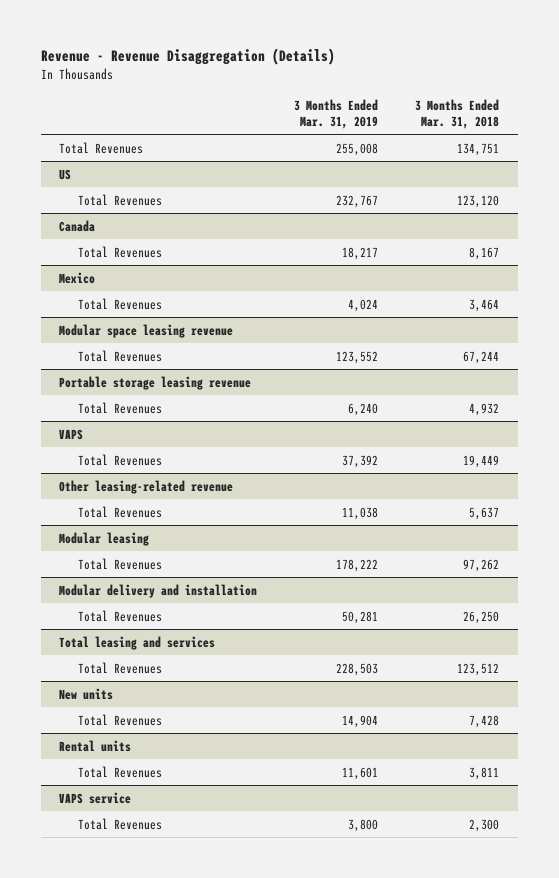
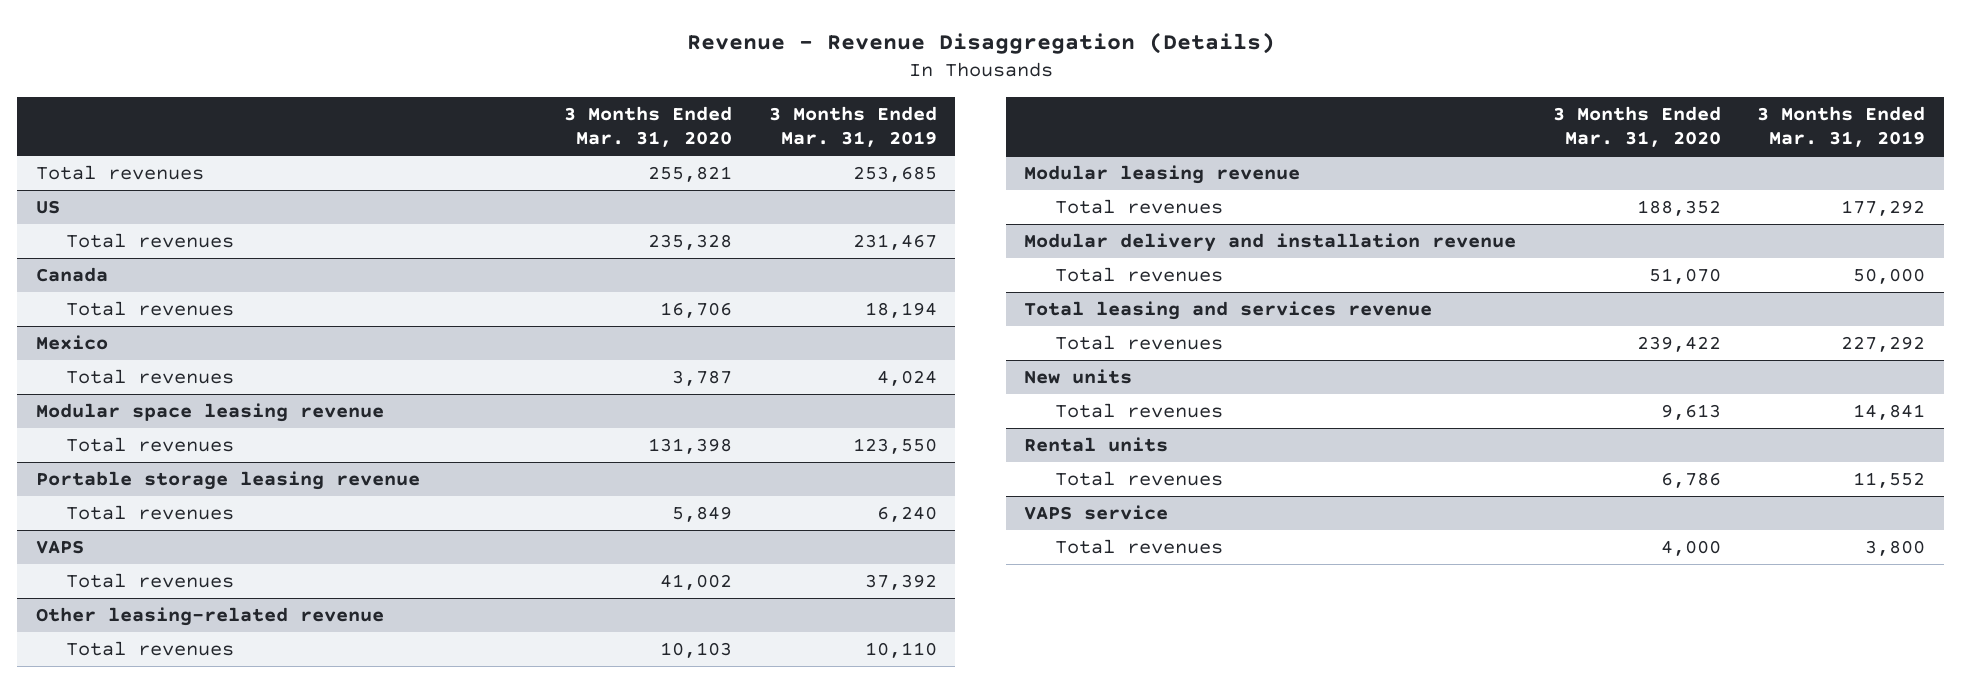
- | 3 Months Ended Mar. 31, 2019 | 3 Months Ended Mar. 31, 2018
+ | 3 Months Ended Mar. 31, 2020 | 3 Months Ended Mar. 31, 2019
- Total Revenues | 255,008 | 134,751
+ Total revenues | 255,821 | 253,685
@ US
- Total Revenues | 232,767 | 123,120
+ Total revenues | 235,328 | 231,467
@ Canada
- Total Revenues | 18,217 | 8,167
+ Total revenues | 16,706 | 18,194
@ Mexico
- Total Revenues | 4,024 | 3,464
+ Total revenues | 3,787 | 4,024
@ Modular space leasing revenue
- Total Revenues | 123,552 | 67,244
+ Total revenues | 131,398 | 123,550
@ Portable storage leasing revenue
- Total Revenues | 6,240 | 4,932
+ Total revenues | 5,849 | 6,240
@ VAPS
- Total Revenues | 37,392 | 19,449
+ Total revenues | 41,002 | 37,392
@ Other leasing-related revenue
- Total Revenues | 11,038 | 5,637
- Modular leasing
- Total Revenues | 178,222 | 97,262
- Modular delivery and installation
- Total Revenues | 50,281 | 26,250
- Total leasing and services
- Total Revenues | 228,503 | 123,512
@ Other leasing-related revenue
+ Total revenues | 10,103 | 10,110
+ Modular leasing revenue
+ Total revenues | 188,352 | 177,292
+ Modular delivery and installation revenue
+ Total revenues | 51,070 | 50,000
+ Total leasing and services revenue
+ Total revenues | 239,422 | 227,292
@ New units
- Total Revenues | 14,904 | 7,428
+ Total revenues | 9,613 | 14,841
@ Rental units
- Total Revenues | 11,601 | 3,811
+ Total revenues | 6,786 | 11,552
@ VAPS service
- Total Revenues | 3,800 | 2,300
+ Total revenues | 4,000 | 3,800

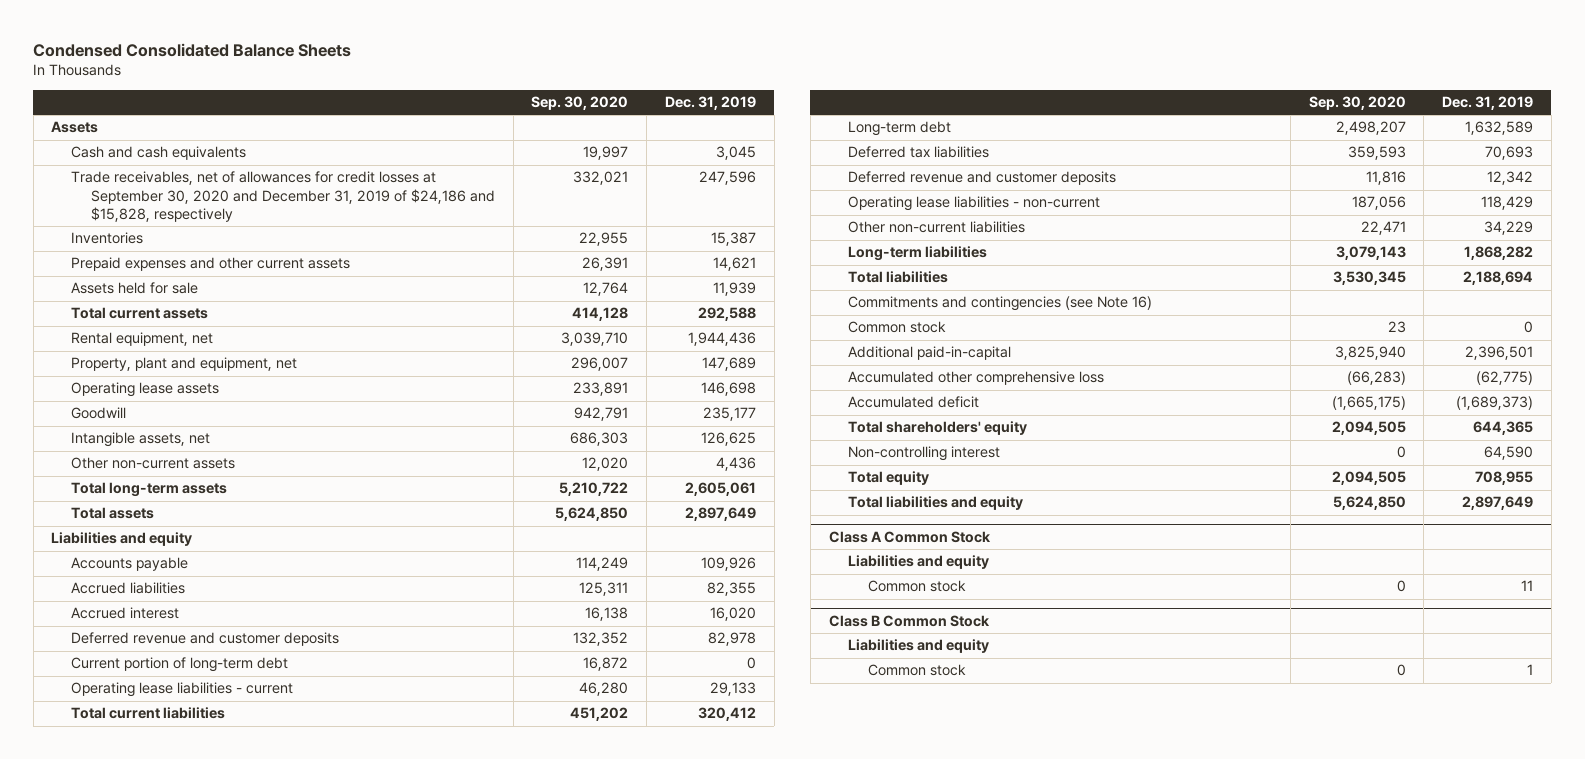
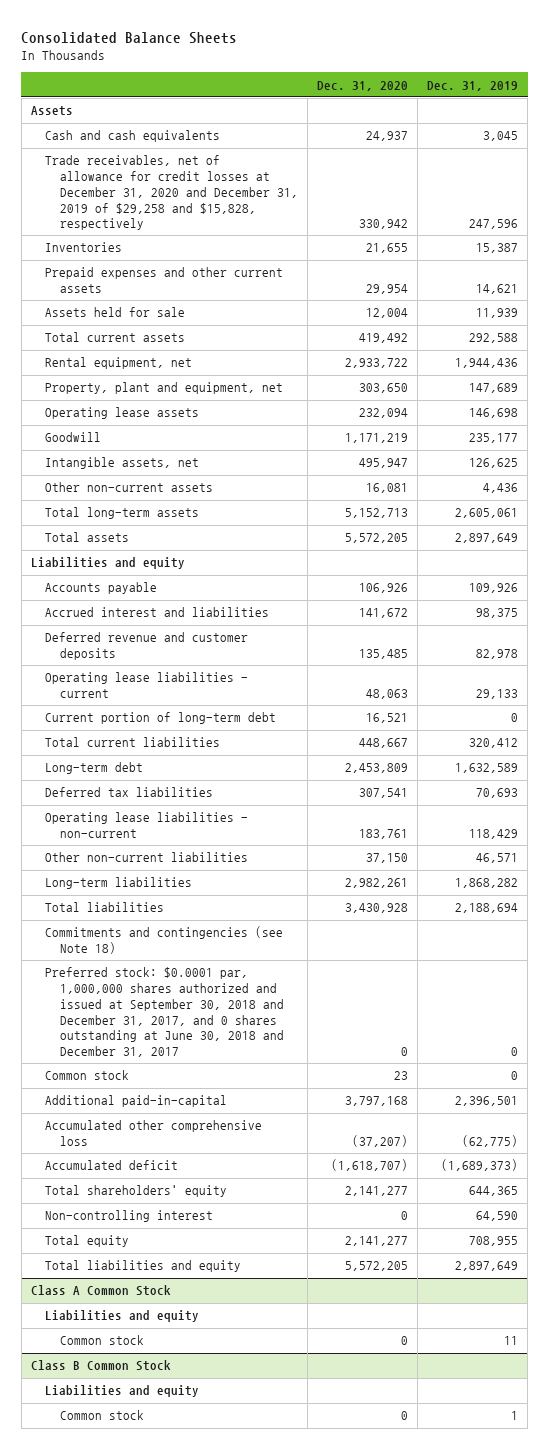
- Condensed Consolidated Balance Sheets
+ Consolidated Balance Sheets
- | Sep. 30, 2020 | Dec. 31, 2019
+ | Dec. 31, 2020 | Dec. 31, 2019
- Trade receivables, net of allowances for credit losses at September 30, 2020 and December 31, 2019 of $24,186 and $15,828, respectively | 332,021 | 247,596
+ Trade receivables, net of allowance for credit losses at December 31, 2020 and December 31, 2019 of $29,258 and $15,828, respectively | 330,942 | 247,596
- Accrued liabilities | 125,311 | 82,355
- Accrued interest | 16,138 | 16,020
+ Accrued interest and liabilities | 141,672 | 98,375
moved down: Current portion of long-term debt | 16,521 | 0
- Deferred revenue and customer deposits | 11,816 | 12,342
- Other non-current liabilities | 22,471 | 34,229
+ Other non-current liabilities | 37,150 | 46,571
- Commitments and contingencies (see Note 16)
+ Commitments and contingencies (see Note 18)
+ Preferred stock: $0.0001 par, 1,000,000 shares authorized and issued at September 30, 2018 and December 31, 2017, and 0 shares outstanding at June 30, 2018 and December 31, 2017 | 0 | 0

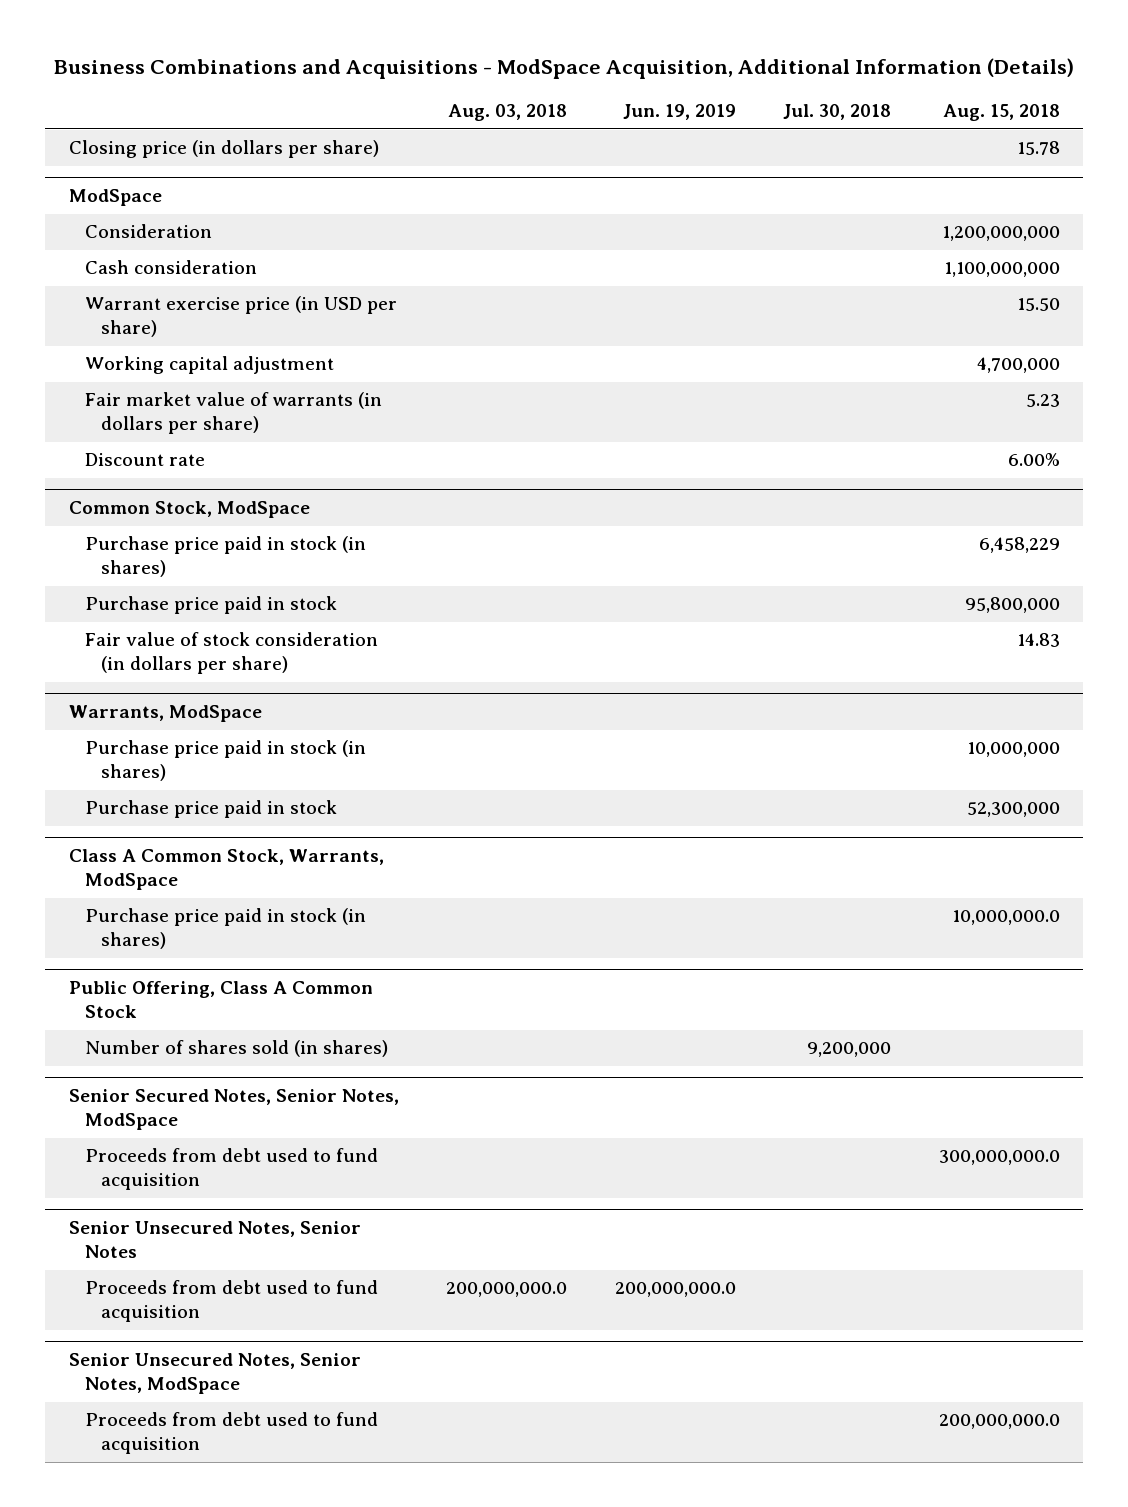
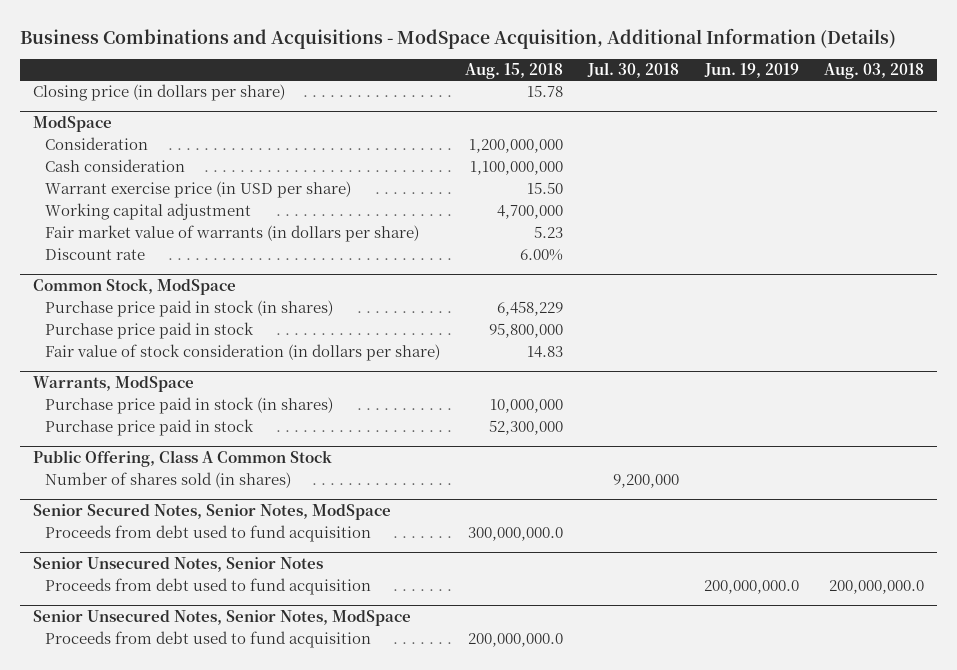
- | Aug. 03, 2018 | Jun. 19, 2019 | Jul. 30, 2018 | Aug. 15, 2018
+ | Aug. 15, 2018 | Jul. 30, 2018 | Jun. 19, 2019 | Aug. 03, 2018
- Class A Common Stock, Warrants, ModSpace
- Purchase price paid in stock (in shares) | | | | 10,000,000.0

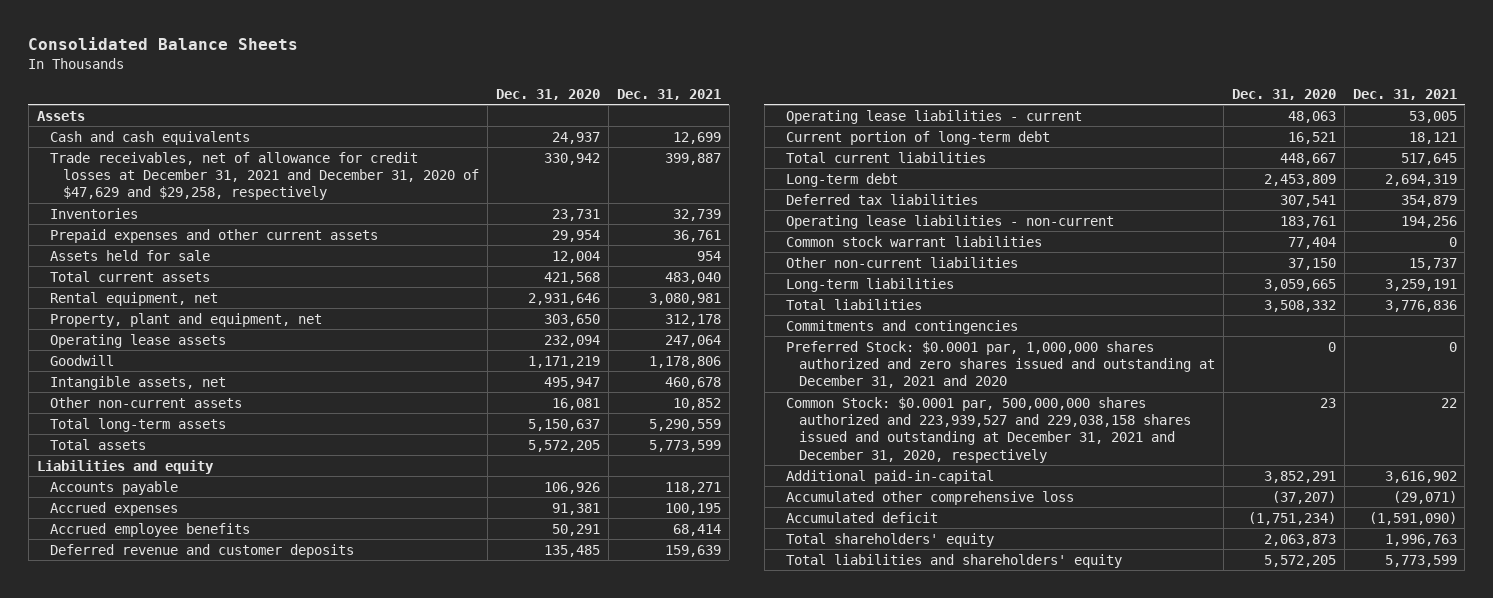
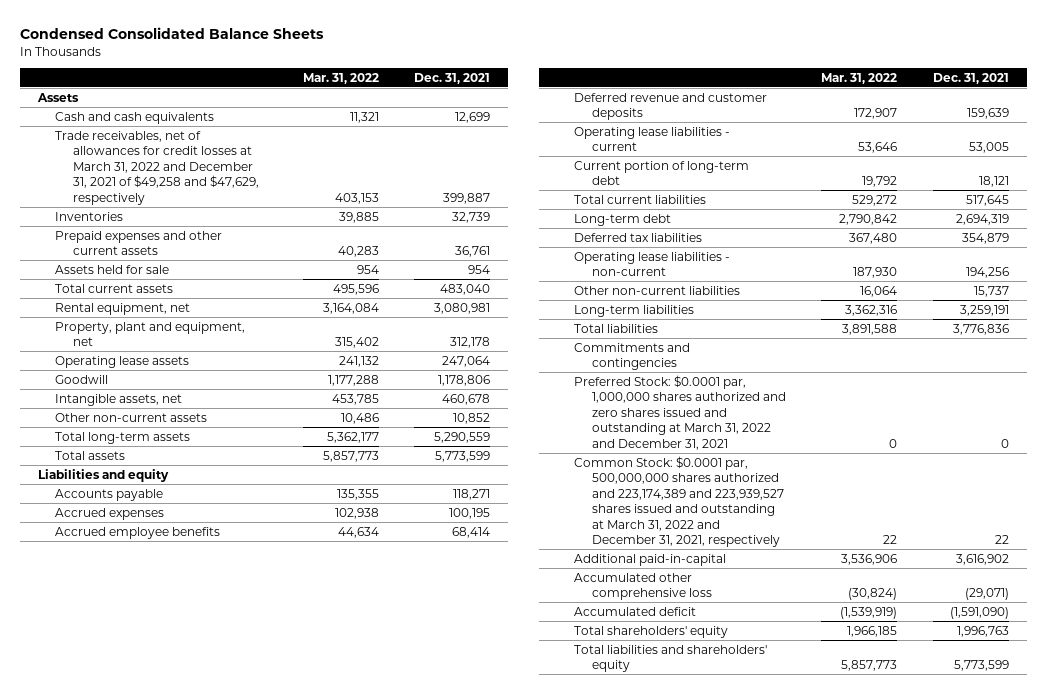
- Consolidated Balance Sheets
+ Condensed Consolidated Balance Sheets
- | Dec. 31, 2020 | Dec. 31, 2021
+ | Mar. 31, 2022 | Dec. 31, 2021
- Trade receivables, net of allowance for credit losses at December 31, 2021 and December 31, 2020 of $47,629 and $29,258, respectively | 330,942 | 399,887
+ Trade receivables, net of allowances for credit losses at March 31, 2022 and December 31, 2021 of $49,258 and $47,629, respectively | 403,153 | 399,887
- Common stock warrant liabilities | 77,404 | 0
- Preferred Stock: $0.0001 par, 1,000,000 shares authorized and zero shares issued and outstanding at December 31, 2021 and 2020 | 0 | 0
- Common Stock: $0.0001 par, 500,000,000 shares authorized and 223,939,527 and 229,038,158 shares issued and outstanding at December 31, 2021 and December 31, 2020, respectively | 23 | 22
+ Preferred Stock: $0.0001 par, 1,000,000 shares authorized and zero shares issued and outstanding at March 31, 2022 and December 31, 2021 | 0 | 0
+ Common Stock: $0.0001 par, 500,000,000 shares authorized and 223,174,389 and 223,939,527 shares issued and outstanding at March 31, 2022 and December 31, 2021, respectively | 22 | 22

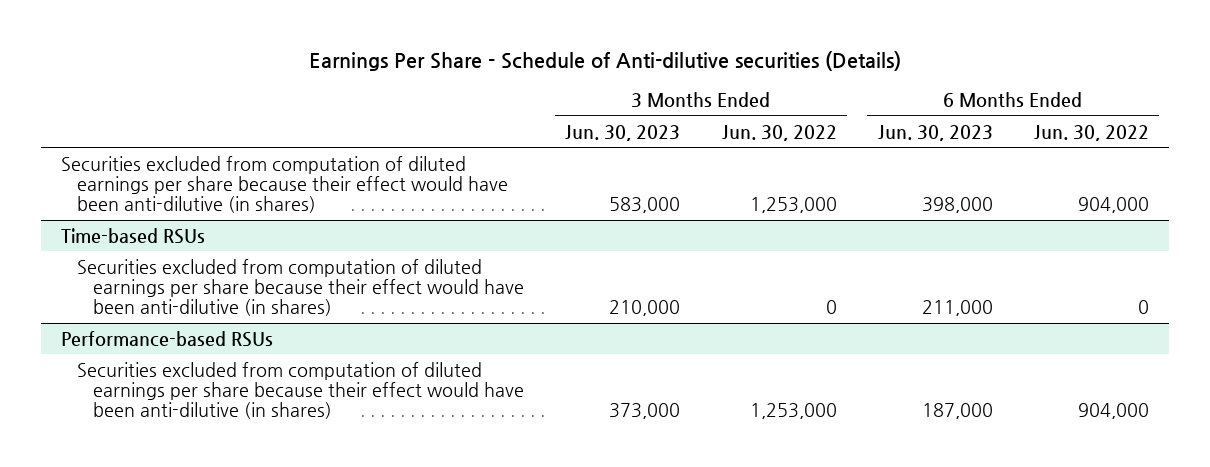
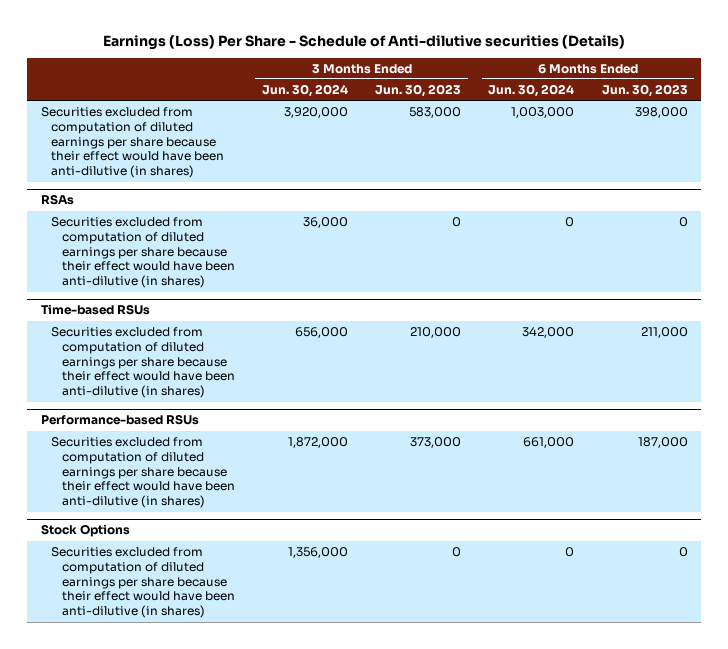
- Earnings Per Share - Schedule of Anti-dilutive securities (Details)
+ Earnings (Loss) Per Share - Schedule of Anti-dilutive securities (Details)
- | 3 Months Ended Jun. 30, 2023 | 3 Months Ended Jun. 30, 2022 | 6 Months Ended Jun. 30, 2023 | 6 Months Ended Jun. 30, 2022
+ | 3 Months Ended Jun. 30, 2024 | 3 Months Ended Jun. 30, 2023 | 6 Months Ended Jun. 30, 2024 | 6 Months Ended Jun. 30, 2023
+ RSAs
+ Securities excluded from computation of diluted earnings per share because their effect would have been anti-dilutive (in shares) | 36,000 | 0 | 0 | 0
+ Stock Options
+ Securities excluded from computation of diluted earnings per share because their effect would have been anti-dilutive (in shares) | 1,356,000 | 0 | 0 | 0

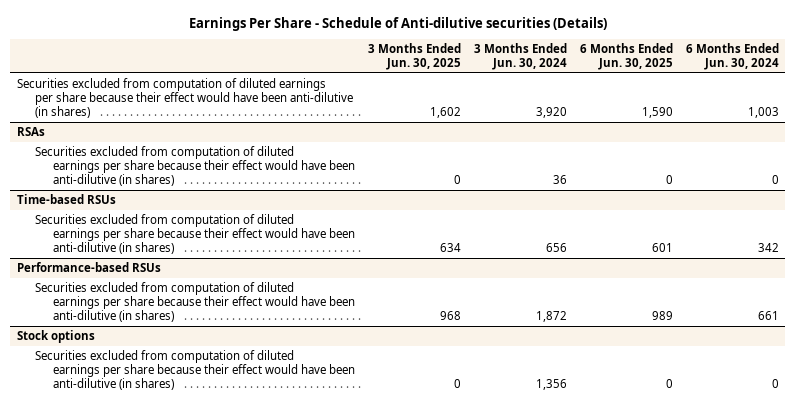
- Earnings (Loss) Per Share - Schedule of Anti-dilutive securities (Details)
+ Earnings Per Share - Schedule of Anti-dilutive securities (Details)
- | 3 Months Ended Jun. 30, 2024 | 3 Months Ended Jun. 30, 2023 | 6 Months Ended Jun. 30, 2024 | 6 Months Ended Jun. 30, 2023
+ | 3 Months Ended Jun. 30, 2025 | 3 Months Ended Jun. 30, 2024 | 6 Months Ended Jun. 30, 2025 | 6 Months Ended Jun. 30, 2024
- Securities excluded from computation of diluted earnings per share because their effect would have been anti-dilutive (in shares) | 3,920,000 | 583,000 | 1,003,000 | 398,000
+ Securities excluded from computation of diluted earnings per share because their effect would have been anti-dilutive (in shares) | 1,602 | 3,920 | 1,590 | 1,003
@ RSAs
- Securities excluded from computation of diluted earnings per share because their effect would have been anti-dilutive (in shares) | 36,000 | 0 | 0 | 0
+ Securities excluded from computation of diluted earnings per share because their effect would have been anti-dilutive (in shares) | 0 | 36 | 0 | 0
@ Time-based RSUs
- Securities excluded from computation of diluted earnings per share because their effect would have been anti-dilutive (in shares) | 656,000 | 210,000 | 342,000 | 211,000
+ Securities excluded from computation of diluted earnings per share because their effect would have been anti-dilutive (in shares) | 634 | 656 | 601 | 342
@ Performance-based RSUs
- Securities excluded from computation of diluted earnings per share because their effect would have been anti-dilutive (in shares) | 1,872,000 | 373,000 | 661,000 | 187,000
- Stock Options
- Securities excluded from computation of diluted earnings per share because their effect would have been anti-dilutive (in shares) | 1,356,000 | 0 | 0 | 0
@ Performance-based RSUs
+ Securities excluded from computation of diluted earnings per share because their effect would have been anti-dilutive (in shares) | 968 | 1,872 | 989 | 661
+ Stock options
+ Securities excluded from computation of diluted earnings per share because their effect would have been anti-dilutive (in shares) | 0 | 1,356 | 0 | 0

